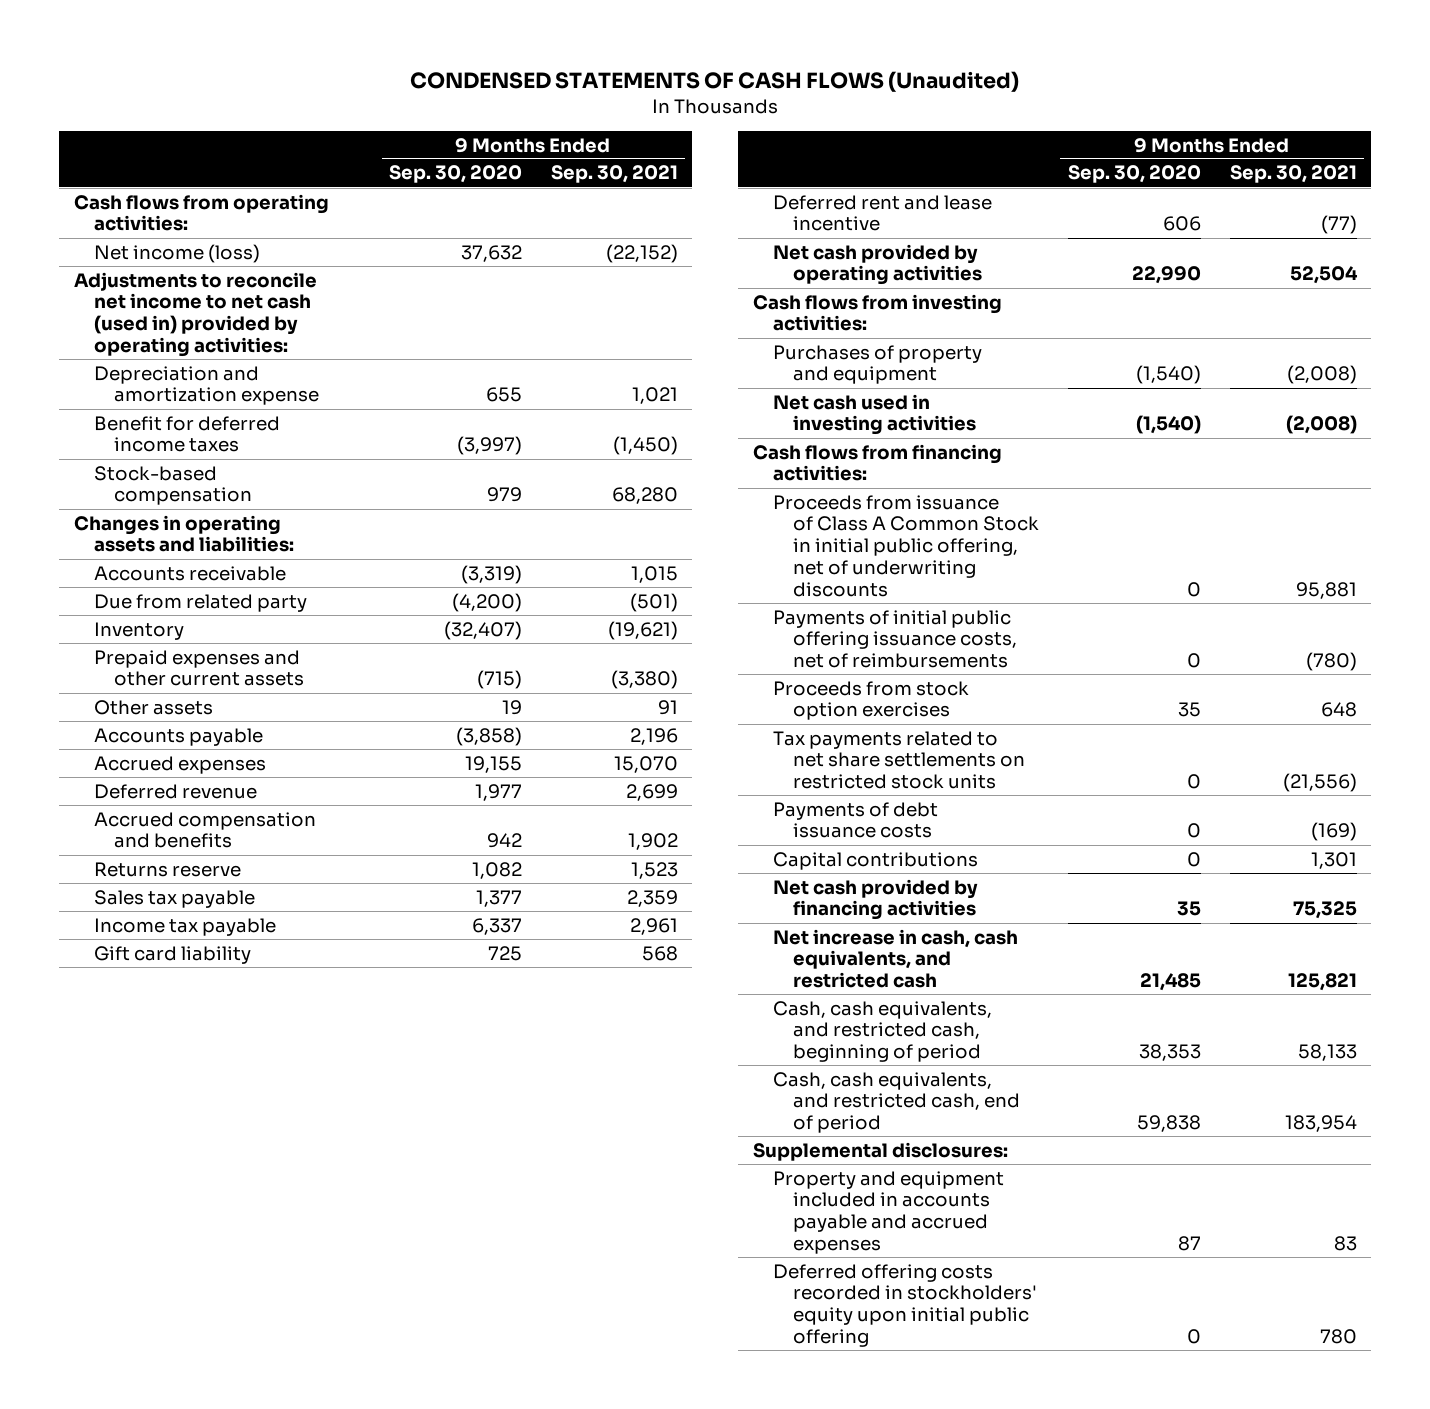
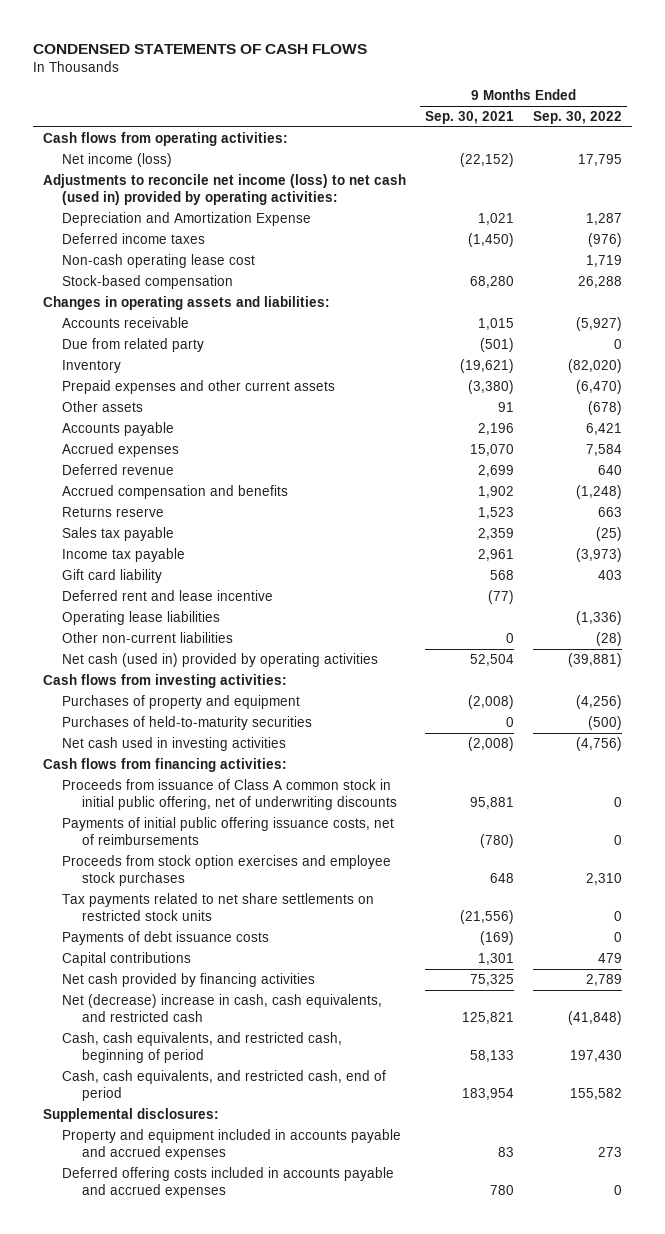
- CONDENSED STATEMENTS OF CASH FLOWS (Unaudited)
+ CONDENSED STATEMENTS OF CASH FLOWS
- | 9 Months Ended Sep. 30, 2020 | 9 Months Ended Sep. 30, 2021
+ | 9 Months Ended Sep. 30, 2021 | 9 Months Ended Sep. 30, 2022
- Adjustments to reconcile net income to net cash (used in) provided by operating activities:
- Depreciation and amortization expense | 655 | 1,021
- Benefit for deferred income taxes | (3,997) | (1,450)
+ Adjustments to reconcile net income (loss) to net cash (used in) provided by operating activities:
+ Depreciation and Amortization Expense | 1,021 | 1,287
+ Deferred income taxes | (1,450) | (976)
+ Non-cash operating lease cost | | 1,719
- Net cash provided by operating activities | 22,990 | 52,504
+ Operating lease liabilities | | (1,336)
+ Other non-current liabilities | 0 | (28)
+ Net cash (used in) provided by operating activities | 52,504 | (39,881)
+ Purchases of held-to-maturity securities | 0 | (500)
- Proceeds from issuance of Class A Common Stock in initial public offering, net of underwriting discounts | 0 | 95,881
+ Proceeds from issuance of Class A common stock in initial public offering, net of underwriting discounts | 95,881 | 0
- Proceeds from stock option exercises | 35 | 648
+ Proceeds from stock option exercises and employee stock purchases | 648 | 2,310
- Net increase in cash, cash equivalents, and restricted cash | 21,485 | 125,821
+ Net (decrease) increase in cash, cash equivalents, and restricted cash | 125,821 | (41,848)
- Deferred offering costs recorded in stockholders' equity upon initial public offering | 0 | 780
+ Deferred offering costs included in accounts payable and accrued expenses | 780 | 0

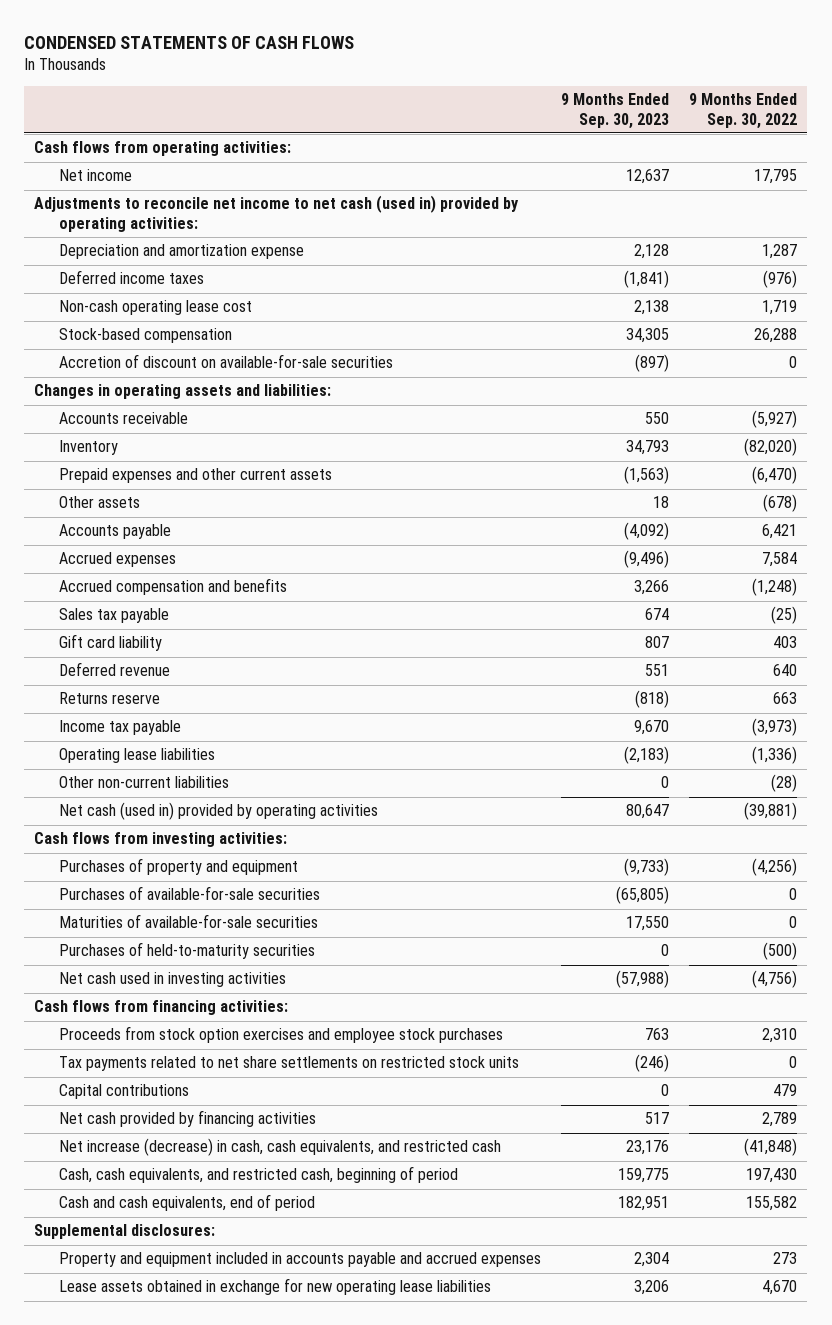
- | 9 Months Ended Sep. 30, 2021 | 9 Months Ended Sep. 30, 2022
+ | 9 Months Ended Sep. 30, 2023 | 9 Months Ended Sep. 30, 2022
- Net income (loss) | (22,152) | 17,795
- Adjustments to reconcile net income (loss) to net cash (used in) provided by operating activities:
- Depreciation and Amortization Expense | 1,021 | 1,287
+ Net income | 12,637 | 17,795
+ Adjustments to reconcile net income to net cash (used in) provided by operating activities:
+ Depreciation and amortization expense | 2,128 | 1,287
+ Accretion of discount on available-for-sale securities | (897) | 0
- Due from related party | (501) | 0
- Deferred rent and lease incentive | (77) |
moved down: Deferred revenue | 551 | 640
moved down: Returns reserve | (818) | 663
moved down: Income tax payable | 9,670 | (3,973)
+ Purchases of available-for-sale securities | (65,805) | 0
+ Maturities of available-for-sale securities | 17,550 | 0
- Proceeds from issuance of Class A common stock in initial public offering, net of underwriting discounts | 95,881 | 0
- Payments of initial public offering issuance costs, net of reimbursements | (780) | 0
- Payments of debt issuance costs | (169) | 0
- Net (decrease) increase in cash, cash equivalents, and restricted cash | 125,821 | (41,848)
+ Net increase (decrease) in cash, cash equivalents, and restricted cash | 23,176 | (41,848)
- Cash, cash equivalents, and restricted cash, end of period | 183,954 | 155,582
+ Cash and cash equivalents, end of period | 182,951 | 155,582
- Deferred offering costs included in accounts payable and accrued expenses | 780 | 0
+ Lease assets obtained in exchange for new operating lease liabilities | 3,206 | 4,670

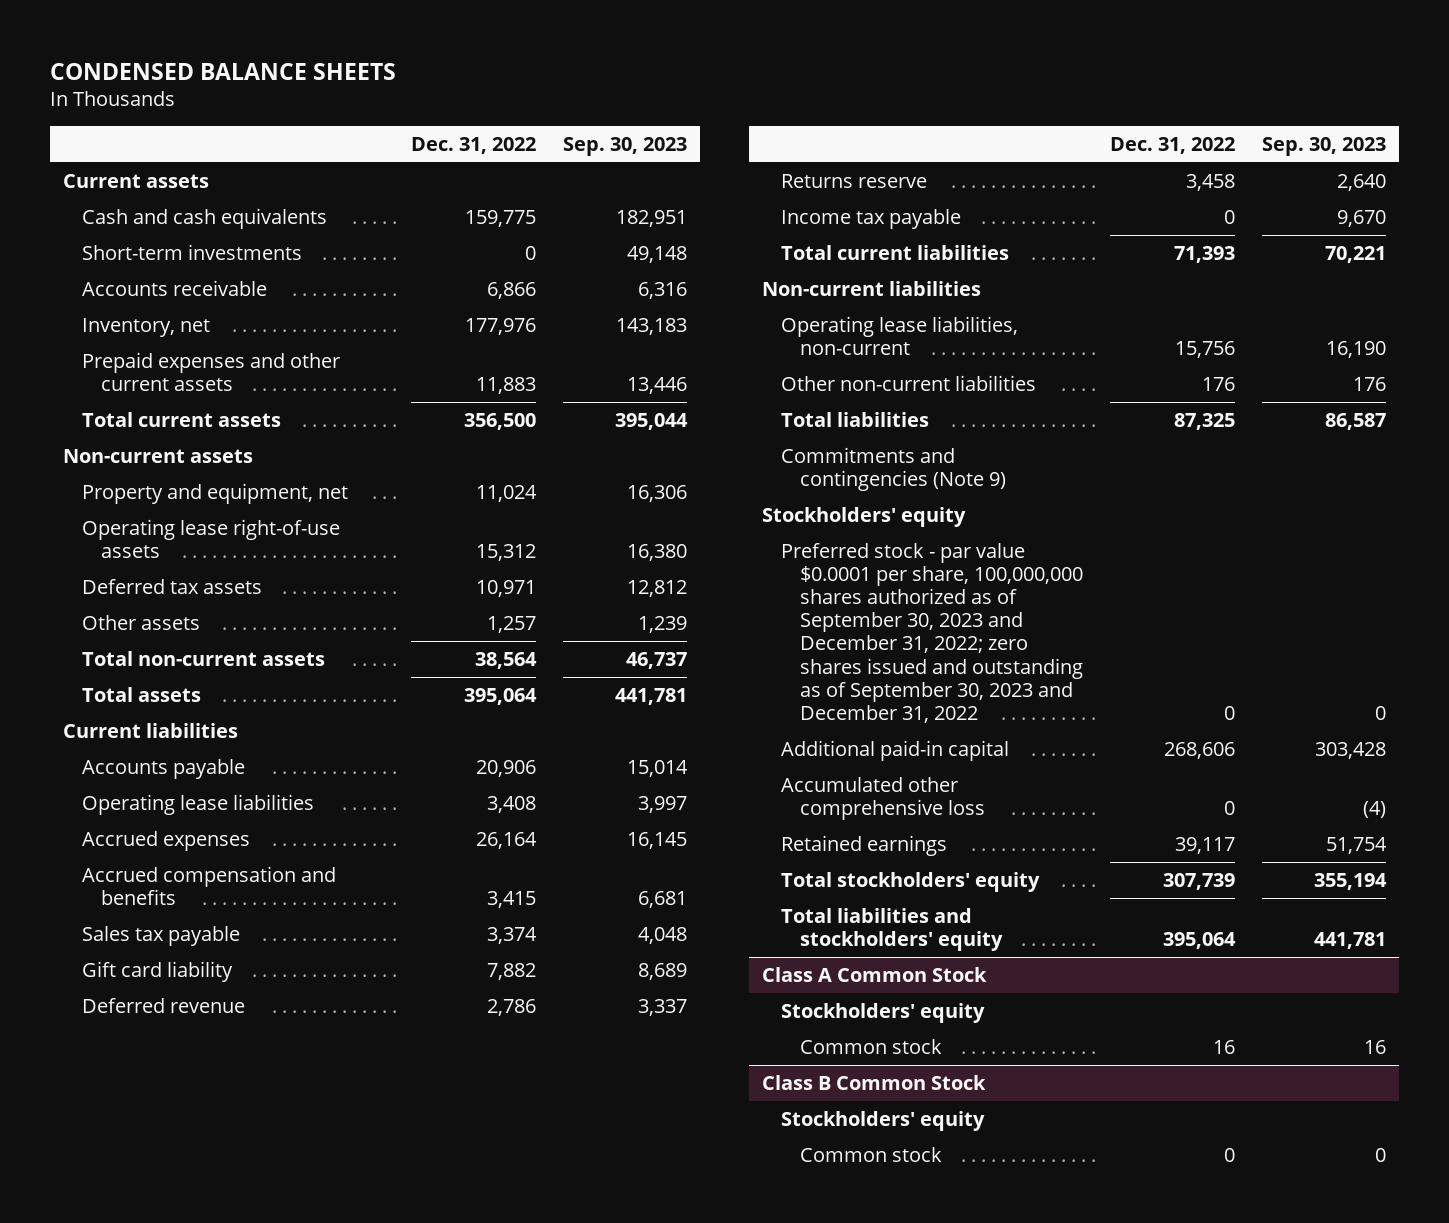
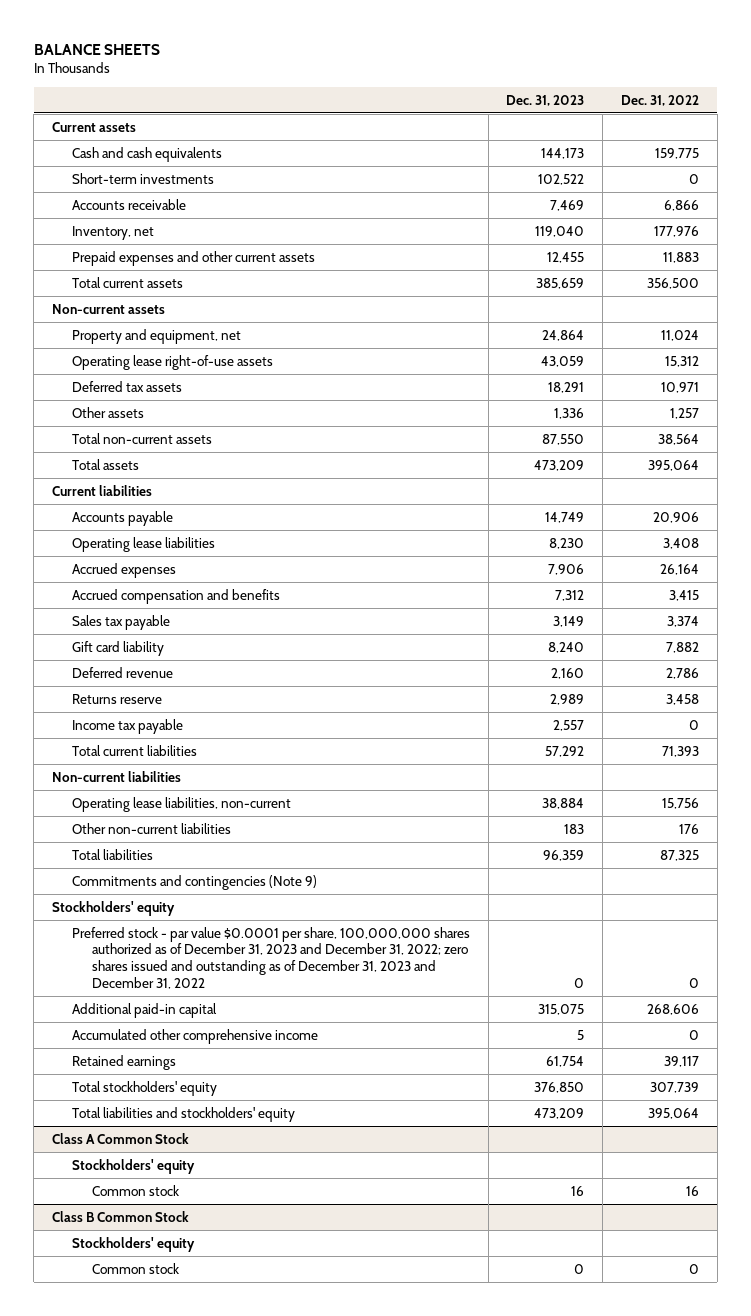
- CONDENSED BALANCE SHEETS
+ BALANCE SHEETS
- | Dec. 31, 2022 | Sep. 30, 2023
+ | Dec. 31, 2023 | Dec. 31, 2022
- Preferred stock - par value $0.0001 per share, 100,000,000 shares authorized as of September 30, 2023 and December 31, 2022; zero shares issued and outstanding as of September 30, 2023 and December 31, 2022 | 0 | 0
+ Preferred stock - par value $0.0001 per share, 100,000,000 shares authorized as of December 31, 2023 and December 31, 2022; zero shares issued and outstanding as of December 31, 2023 and December 31, 2022 | 0 | 0
- Accumulated other comprehensive loss | 0 | (4)
+ Accumulated other comprehensive income | 5 | 0

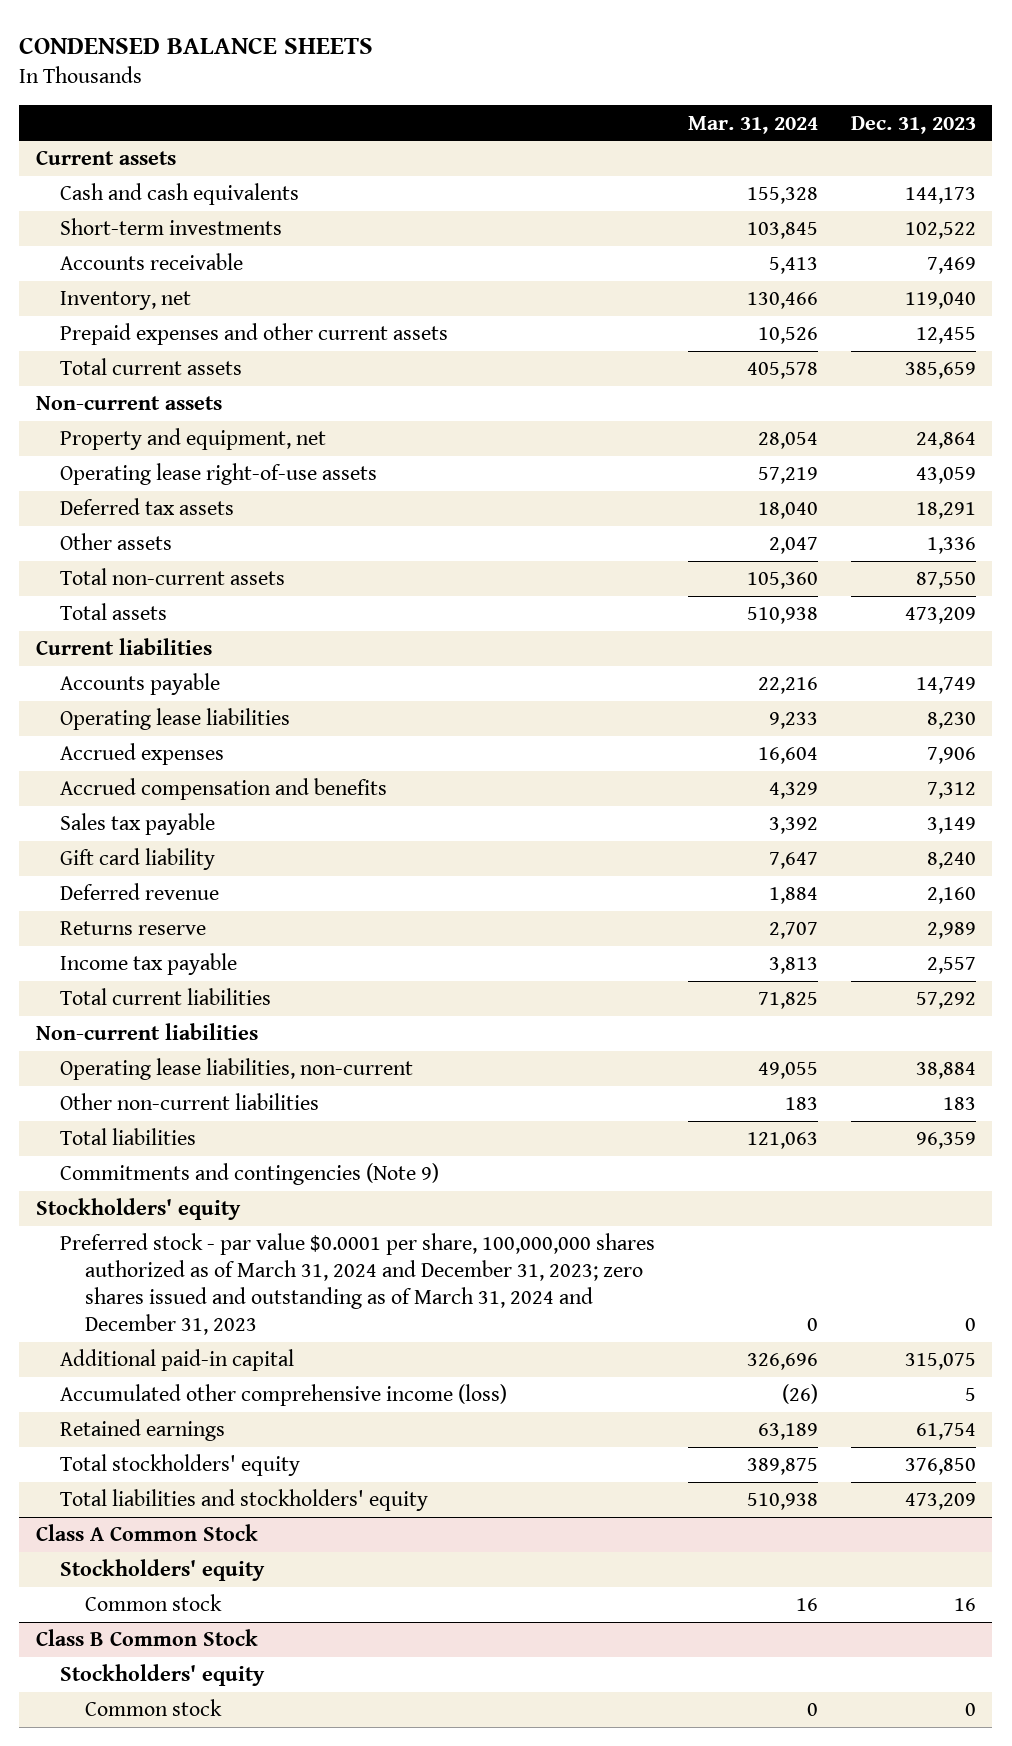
- BALANCE SHEETS
+ CONDENSED BALANCE SHEETS
- | Dec. 31, 2023 | Dec. 31, 2022
+ | Mar. 31, 2024 | Dec. 31, 2023
- Preferred stock - par value $0.0001 per share, 100,000,000 shares authorized as of December 31, 2023 and December 31, 2022; zero shares issued and outstanding as of December 31, 2023 and December 31, 2022 | 0 | 0
+ Preferred stock - par value $0.0001 per share, 100,000,000 shares authorized as of March 31, 2024 and December 31, 2023; zero shares issued and outstanding as of March 31, 2024 and December 31, 2023 | 0 | 0
- Accumulated other comprehensive income | 5 | 0
+ Accumulated other comprehensive income (loss) | (26) | 5

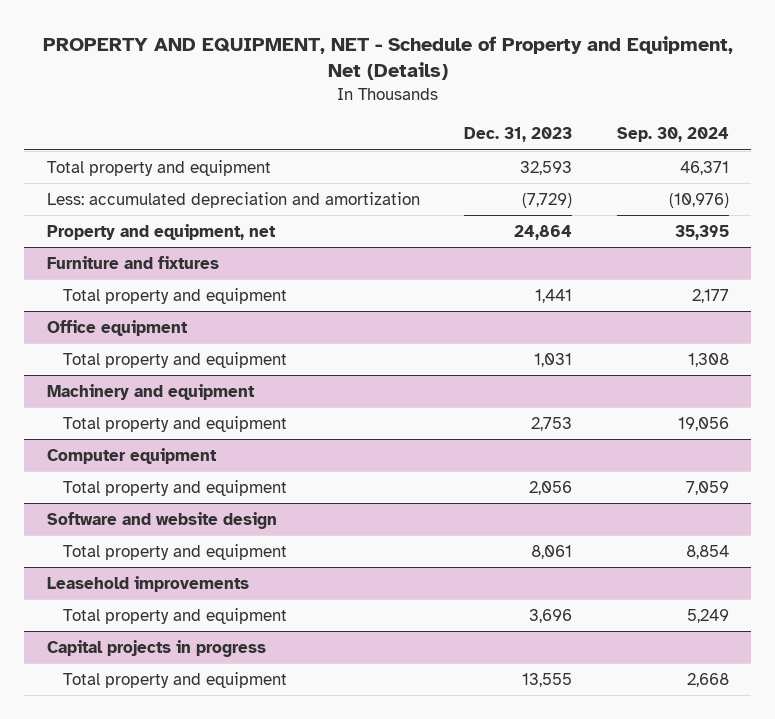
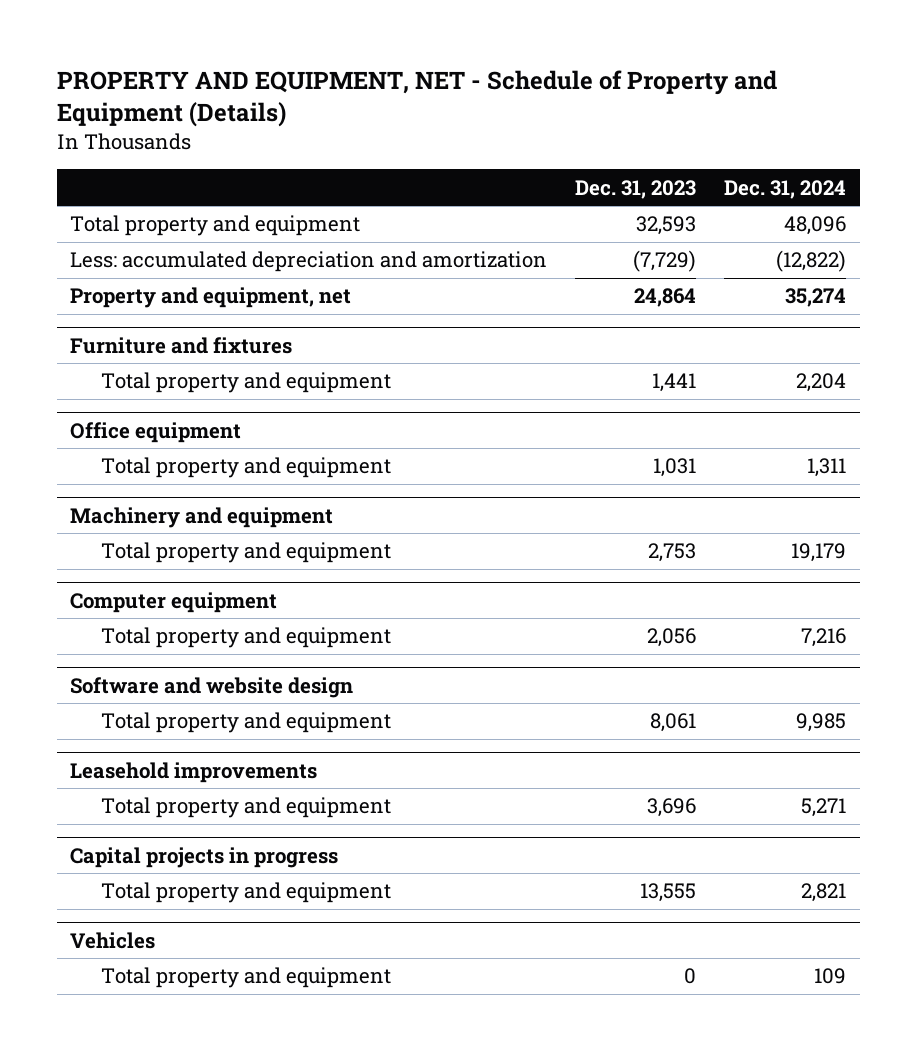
- PROPERTY AND EQUIPMENT, NET - Schedule of Property and Equipment, Net (Details)
+ PROPERTY AND EQUIPMENT, NET - Schedule of Property and Equipment (Details)
- | Dec. 31, 2023 | Sep. 30, 2024
+ | Dec. 31, 2023 | Dec. 31, 2024
+ Vehicles
+ Total property and equipment | 0 | 109

